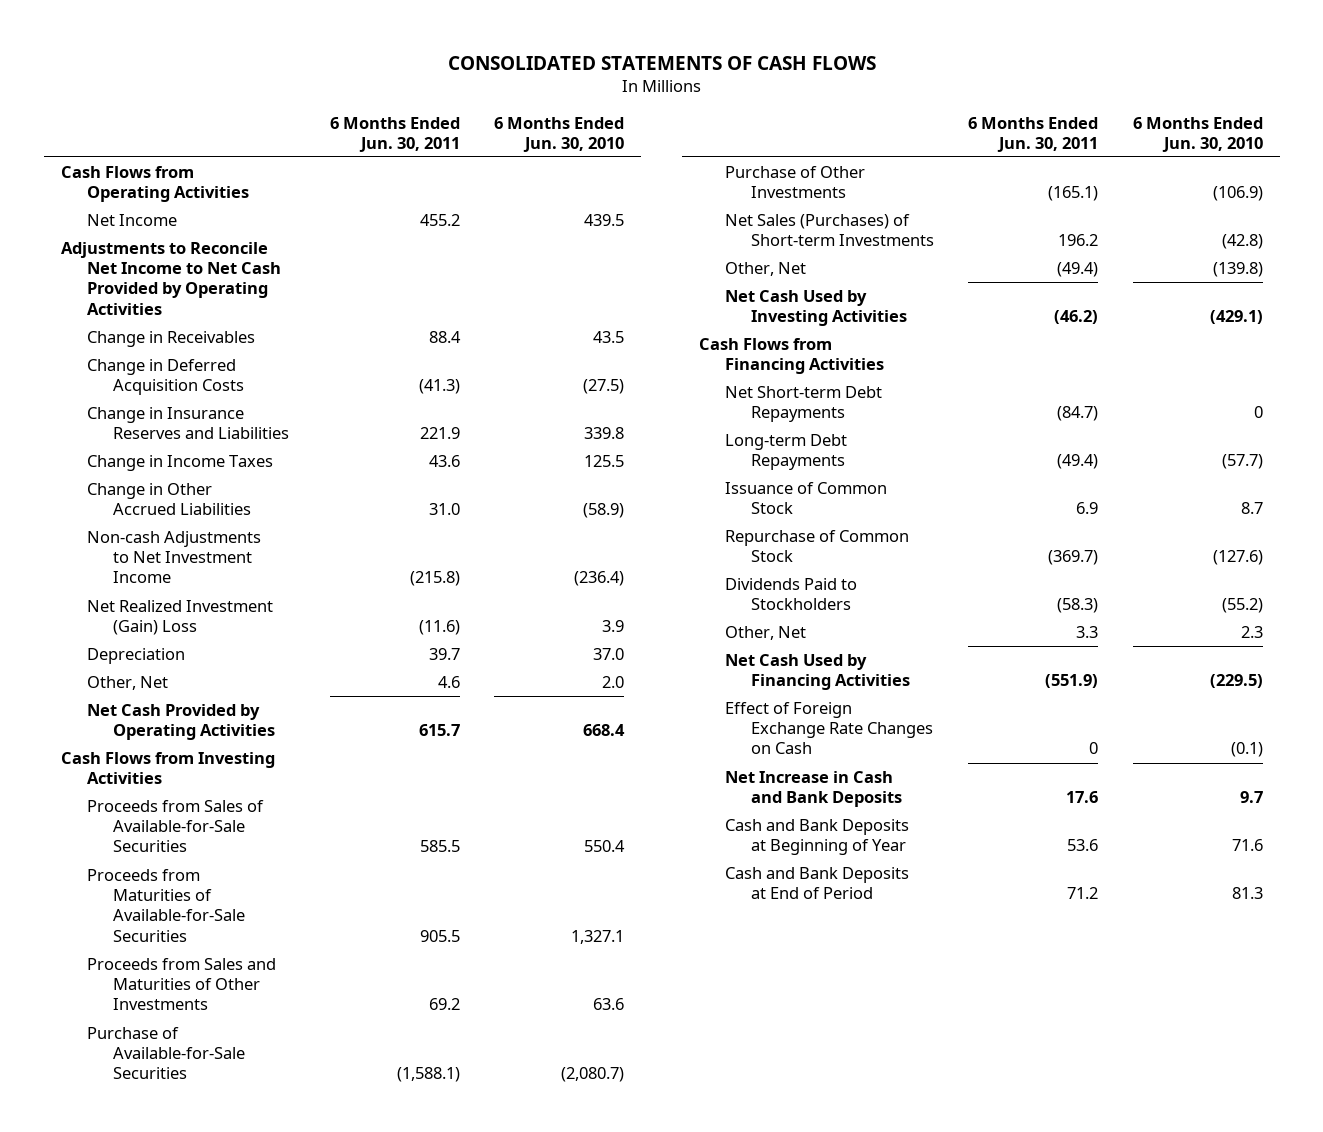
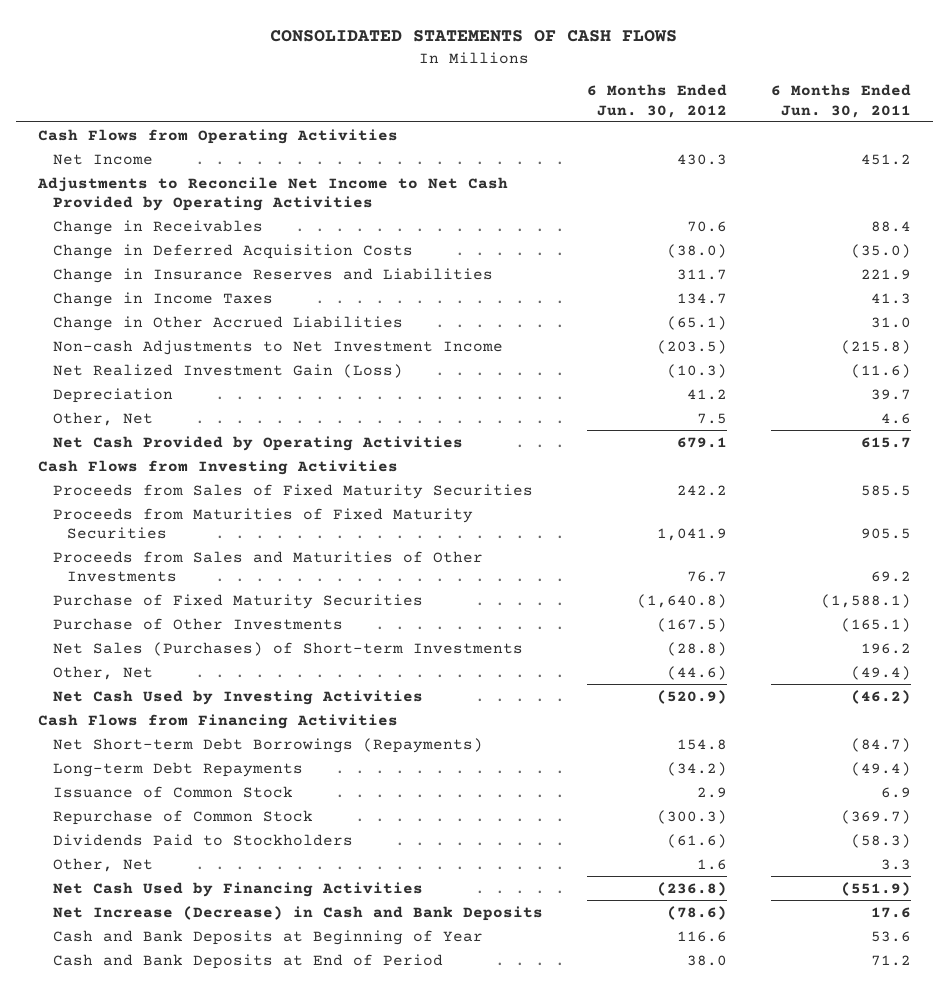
- | 6 Months Ended Jun. 30, 2011 | 6 Months Ended Jun. 30, 2010
+ | 6 Months Ended Jun. 30, 2012 | 6 Months Ended Jun. 30, 2011
- Net Income | 455.2 | 439.5
+ Net Income | 430.3 | 451.2
- Change in Deferred Acquisition Costs | (41.3) | (27.5)
+ Change in Deferred Acquisition Costs | (38.0) | (35.0)
- Change in Income Taxes | 43.6 | 125.5
+ Change in Income Taxes | 134.7 | 41.3
- Net Realized Investment (Gain) Loss | (11.6) | 3.9
+ Net Realized Investment Gain (Loss) | (10.3) | (11.6)
- Proceeds from Sales of Available-for-Sale Securities | 585.5 | 550.4
- Proceeds from Maturities of Available-for-Sale Securities | 905.5 | 1,327.1
+ Proceeds from Sales of Fixed Maturity Securities | 242.2 | 585.5
+ Proceeds from Maturities of Fixed Maturity Securities | 1,041.9 | 905.5
- Purchase of Available-for-Sale Securities | (1,588.1) | (2,080.7)
+ Purchase of Fixed Maturity Securities | (1,640.8) | (1,588.1)
- Net Short-term Debt Repayments | (84.7) | 0
+ Net Short-term Debt Borrowings (Repayments) | 154.8 | (84.7)
- Effect of Foreign Exchange Rate Changes on Cash | 0 | (0.1)
- Net Increase in Cash and Bank Deposits | 17.6 | 9.7
+ Net Increase (Decrease) in Cash and Bank Deposits | (78.6) | 17.6

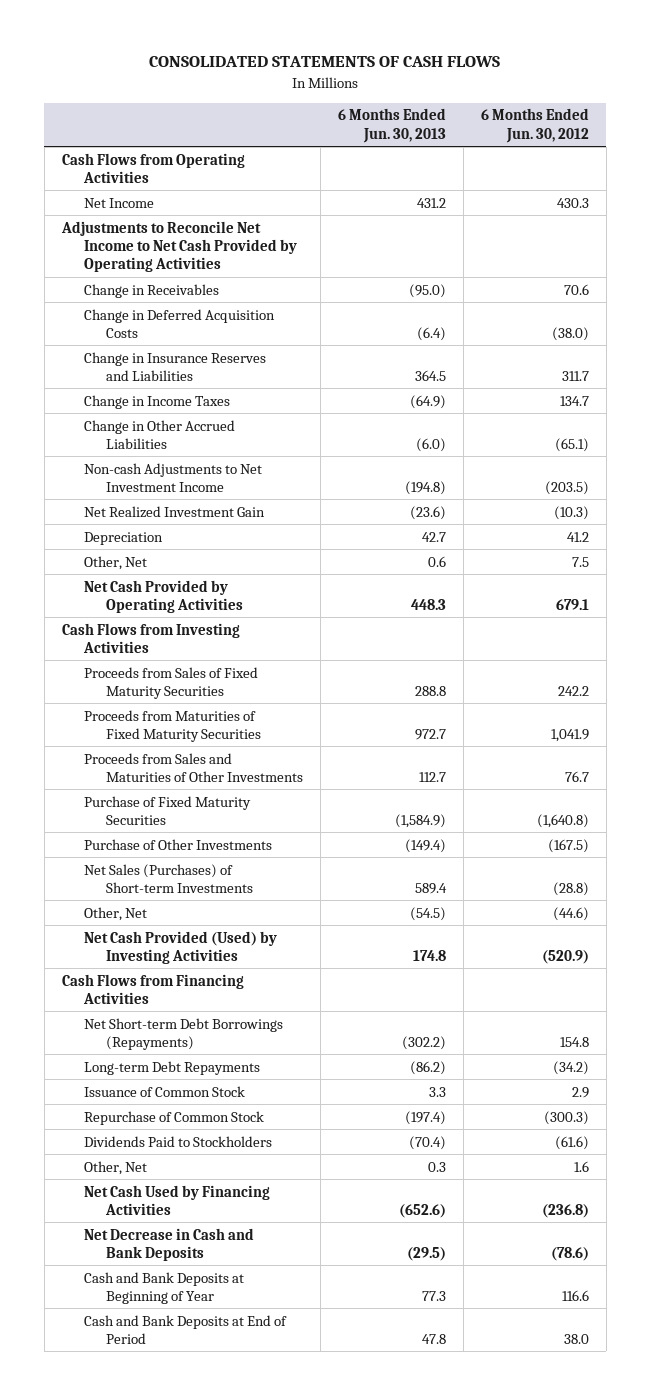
- | 6 Months Ended Jun. 30, 2012 | 6 Months Ended Jun. 30, 2011
+ | 6 Months Ended Jun. 30, 2013 | 6 Months Ended Jun. 30, 2012
- Net Realized Investment Gain (Loss) | (10.3) | (11.6)
+ Net Realized Investment Gain | (23.6) | (10.3)
- Net Cash Used by Investing Activities | (520.9) | (46.2)
+ Net Cash Provided (Used) by Investing Activities | 174.8 | (520.9)
- Net Increase (Decrease) in Cash and Bank Deposits | (78.6) | 17.6
+ Net Decrease in Cash and Bank Deposits | (29.5) | (78.6)

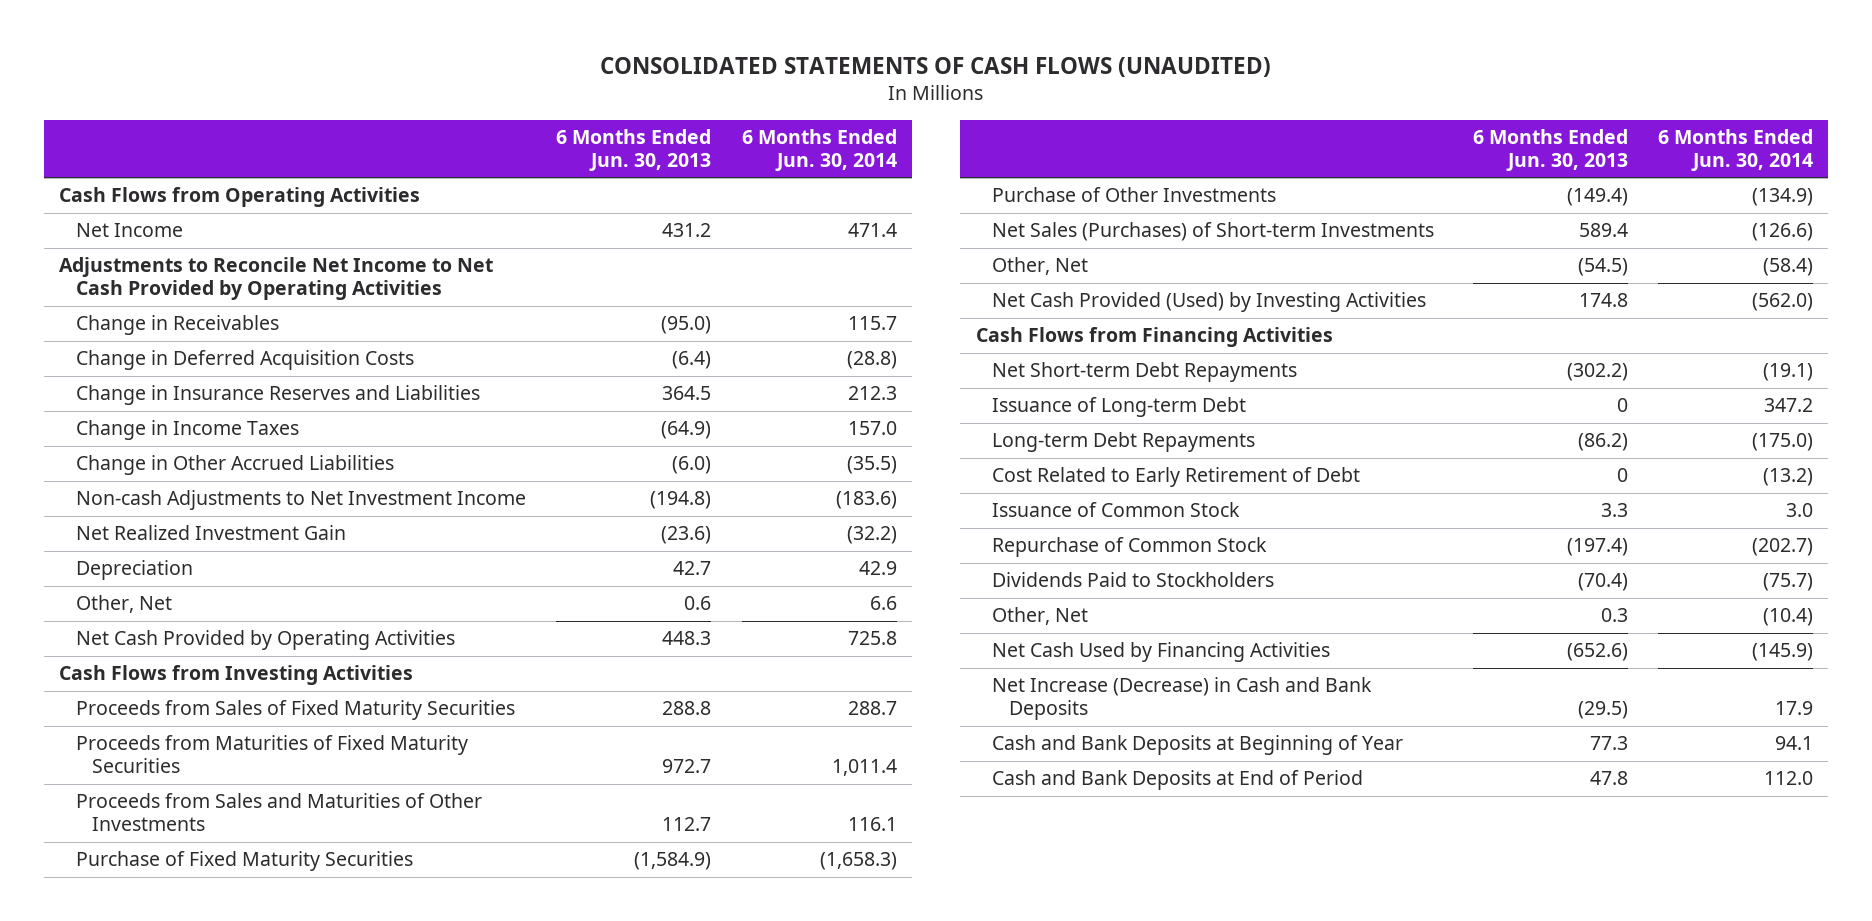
- CONSOLIDATED STATEMENTS OF CASH FLOWS
+ CONSOLIDATED STATEMENTS OF CASH FLOWS (UNAUDITED)
- | 6 Months Ended Jun. 30, 2013 | 6 Months Ended Jun. 30, 2012
+ | 6 Months Ended Jun. 30, 2013 | 6 Months Ended Jun. 30, 2014
- Net Short-term Debt Borrowings (Repayments) | (302.2) | 154.8
+ Net Short-term Debt Repayments | (302.2) | (19.1)
+ Issuance of Long-term Debt | 0 | 347.2
+ Cost Related to Early Retirement of Debt | 0 | (13.2)
- Net Decrease in Cash and Bank Deposits | (29.5) | (78.6)
+ Net Increase (Decrease) in Cash and Bank Deposits | (29.5) | 17.9

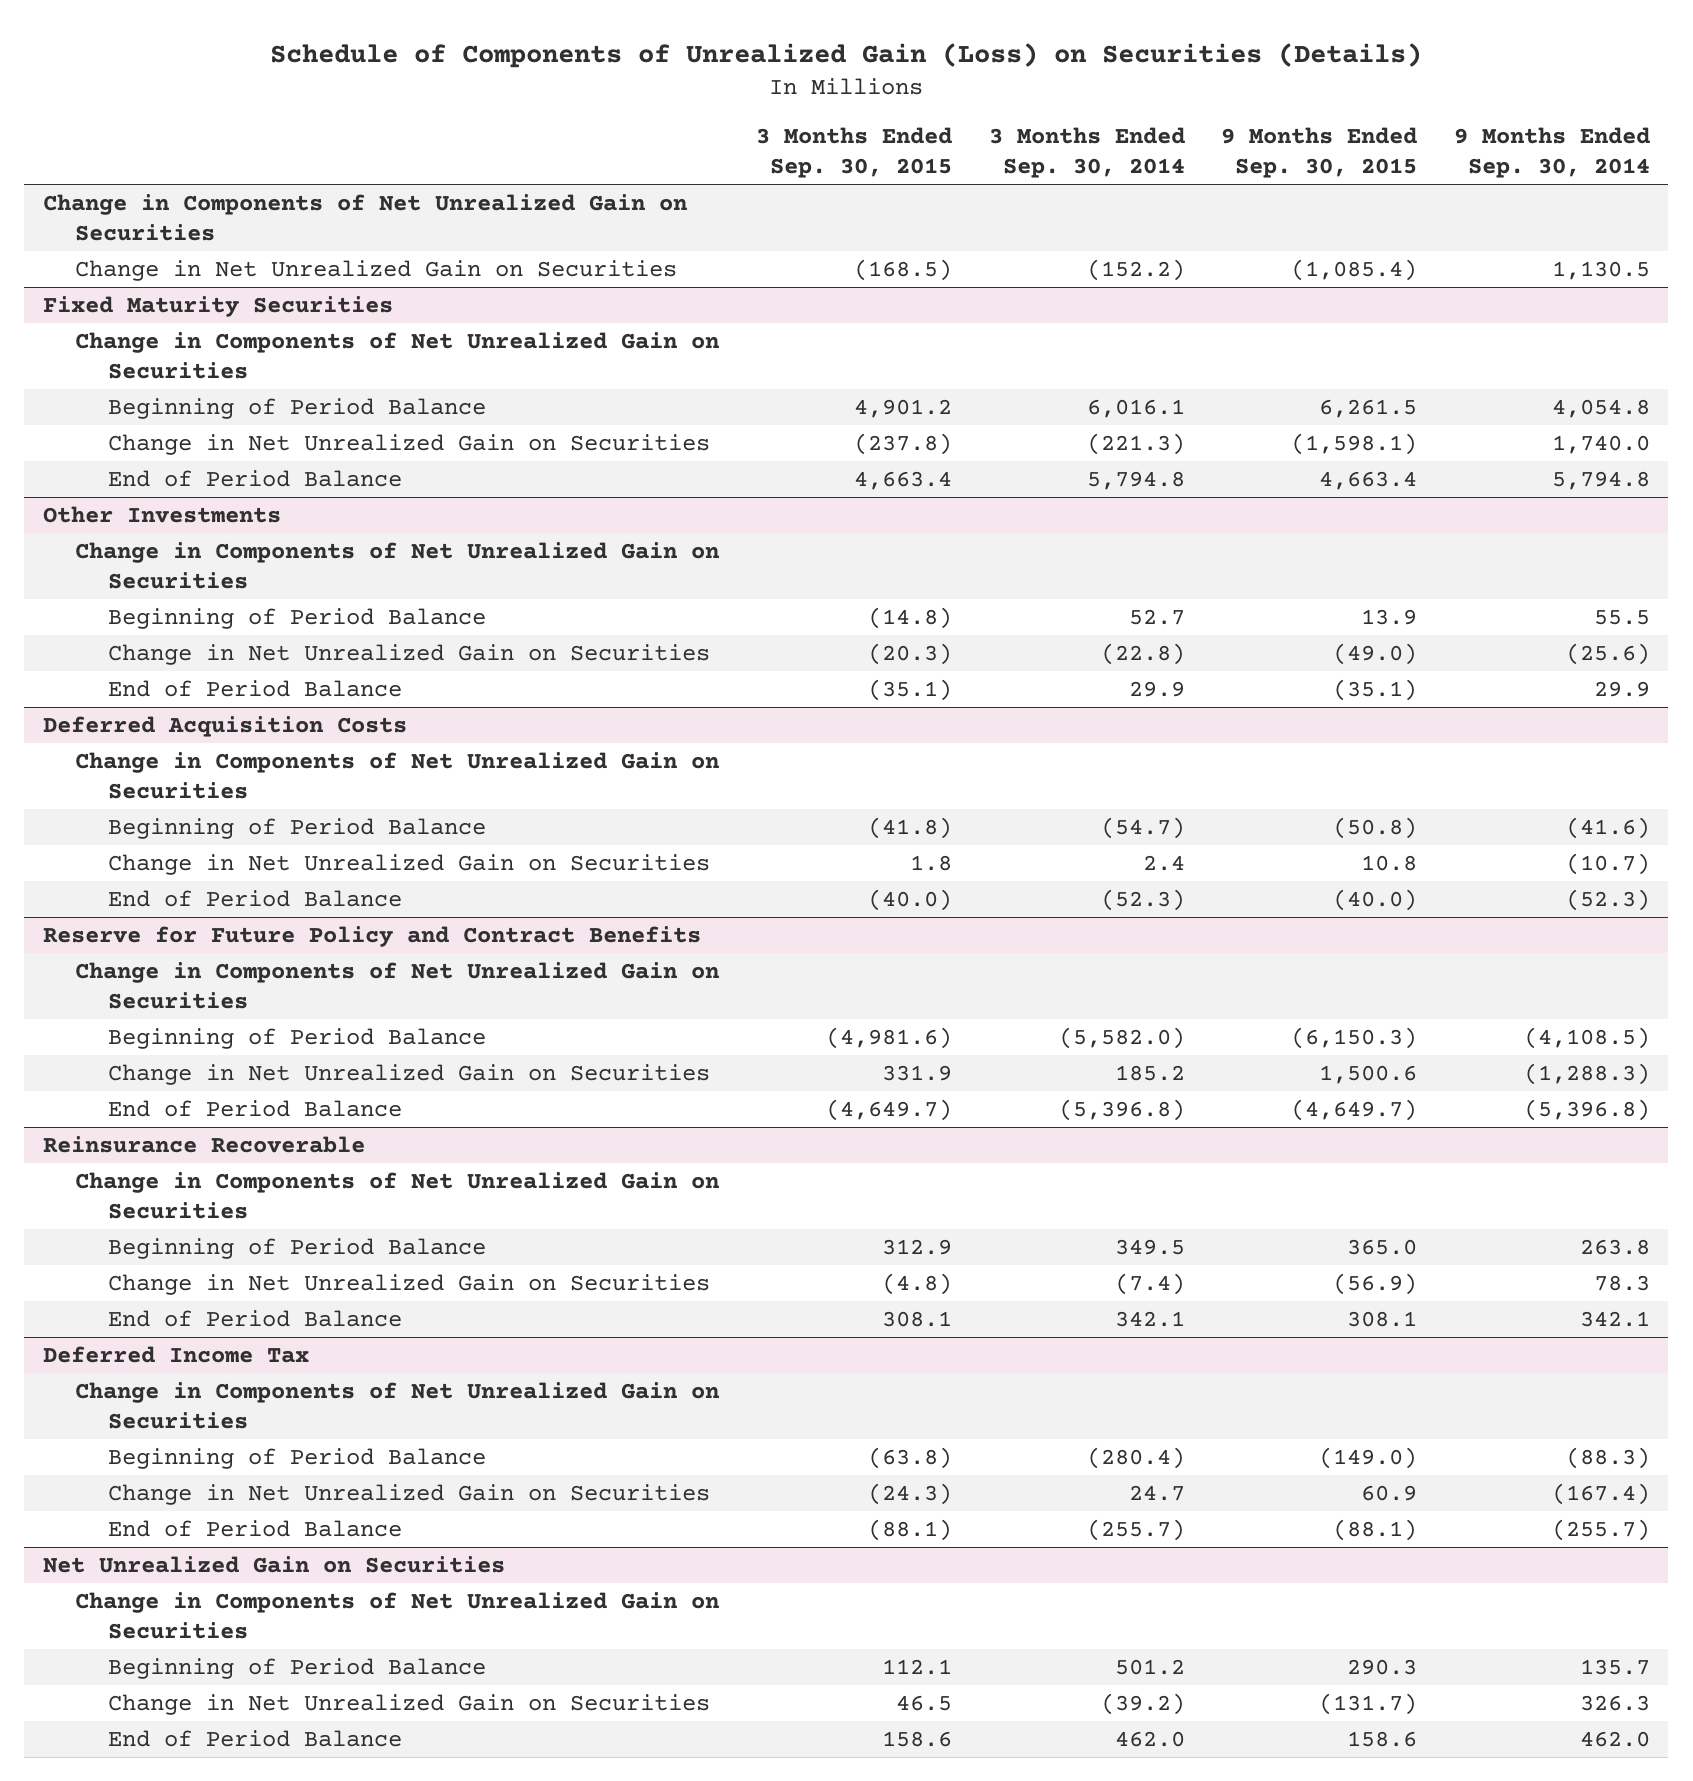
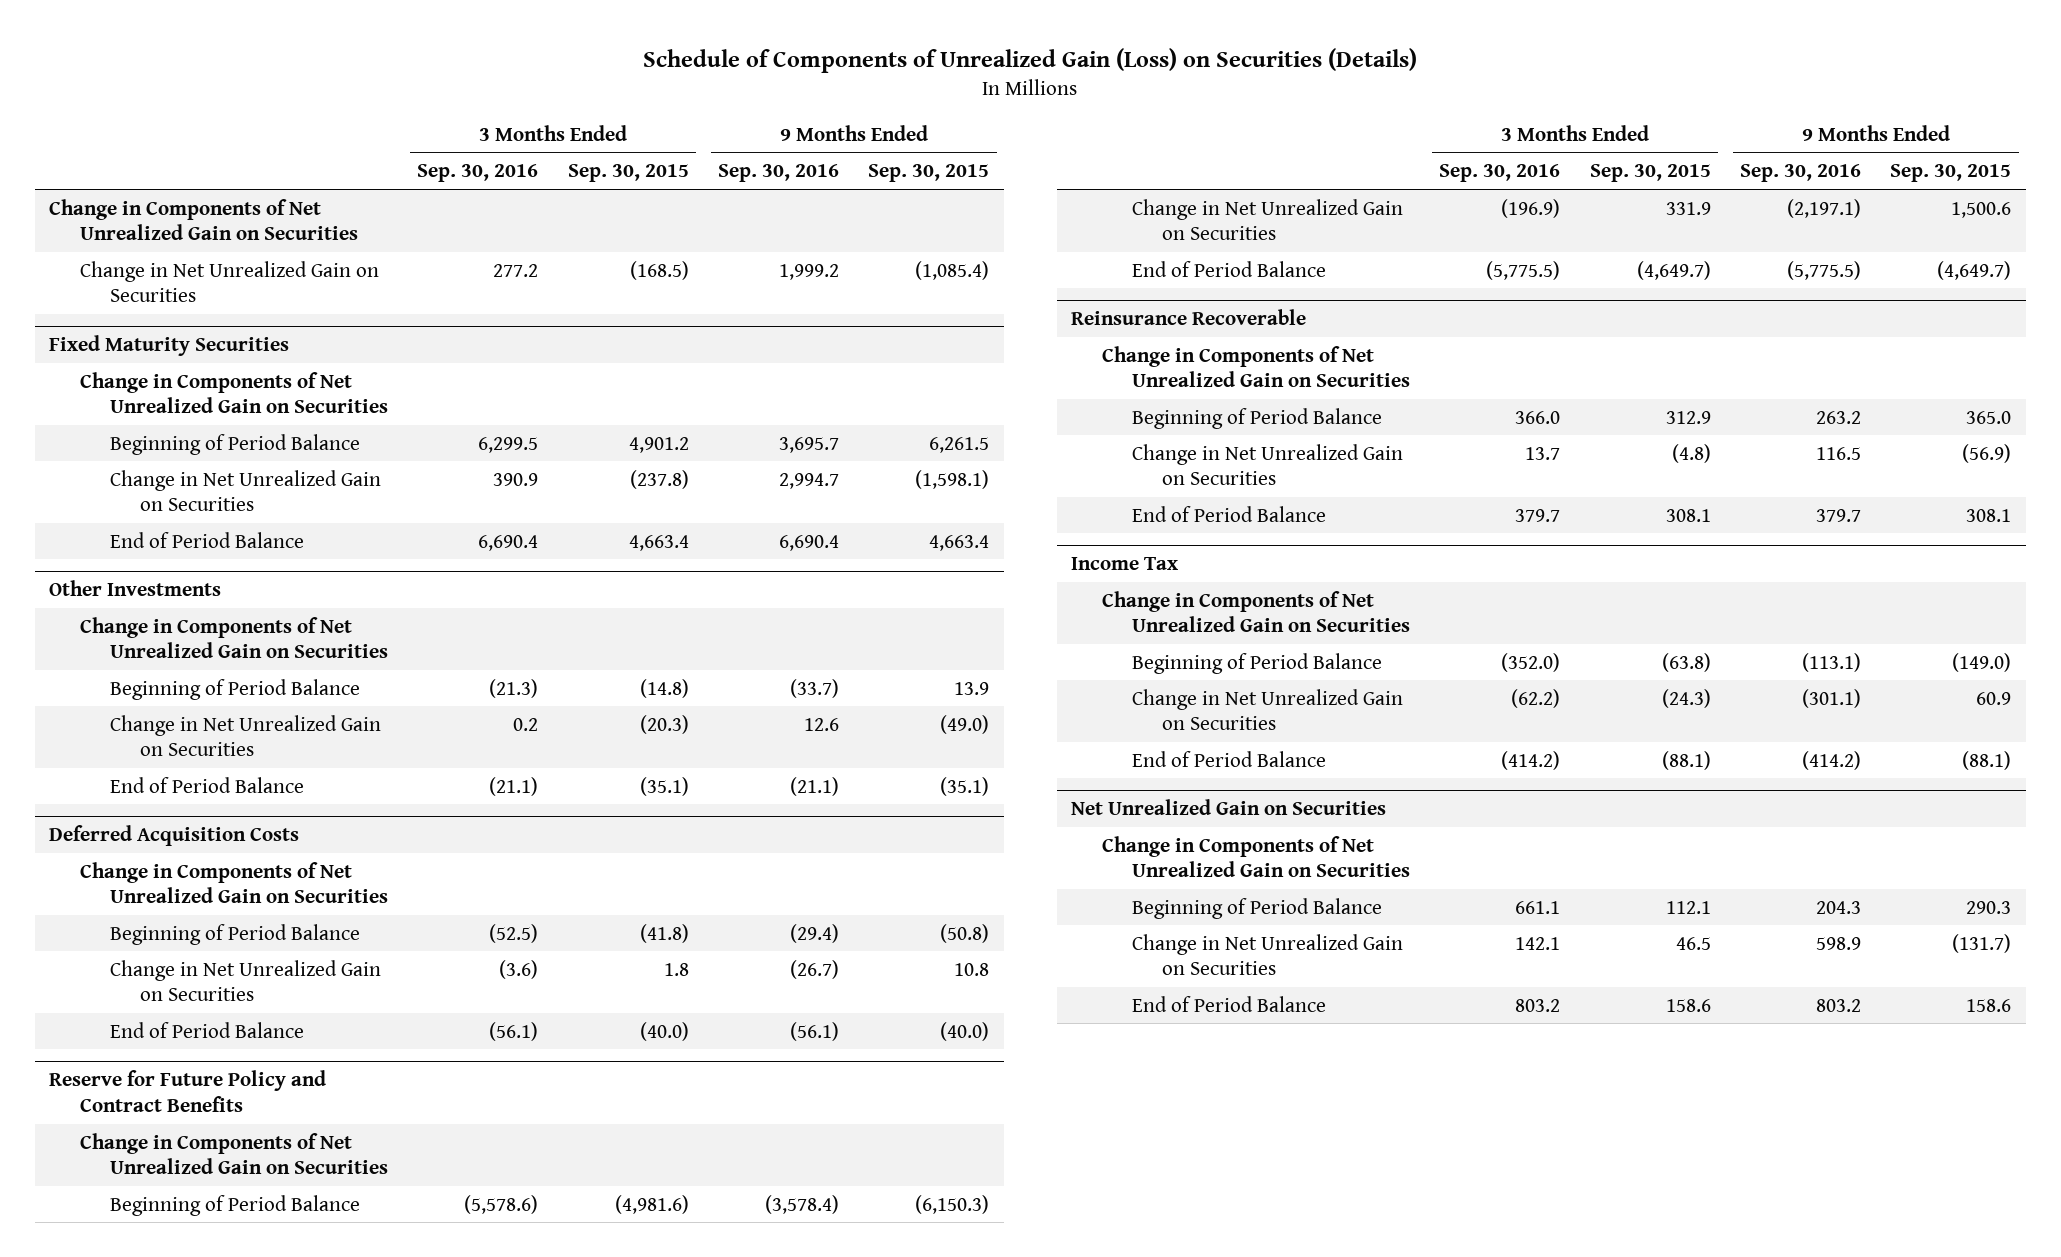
- | 3 Months Ended Sep. 30, 2015 | 3 Months Ended Sep. 30, 2014 | 9 Months Ended Sep. 30, 2015 | 9 Months Ended Sep. 30, 2014
+ | 3 Months Ended Sep. 30, 2016 | 3 Months Ended Sep. 30, 2015 | 9 Months Ended Sep. 30, 2016 | 9 Months Ended Sep. 30, 2015
- Deferred Income Tax
+ Income Tax

